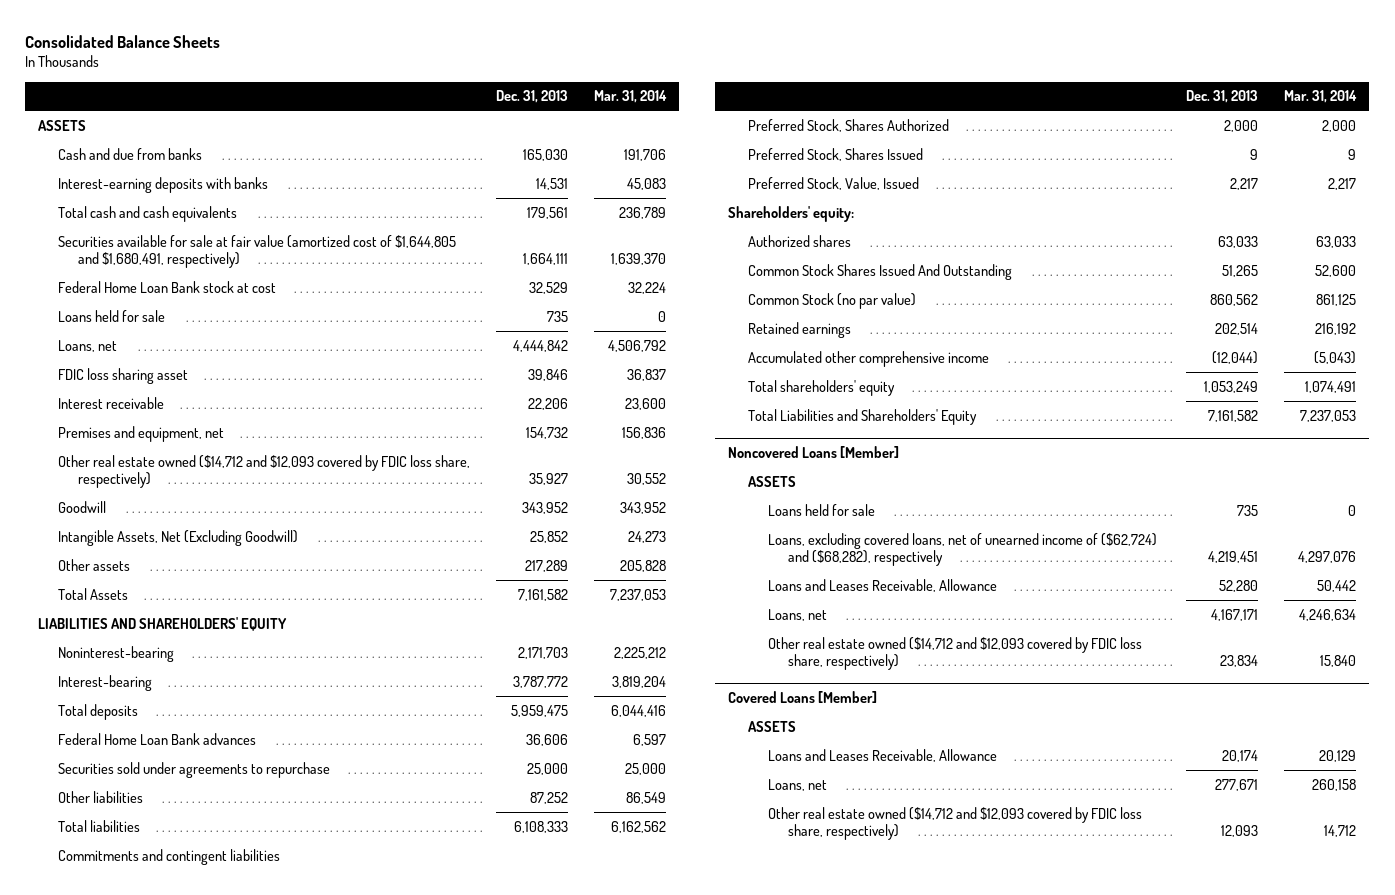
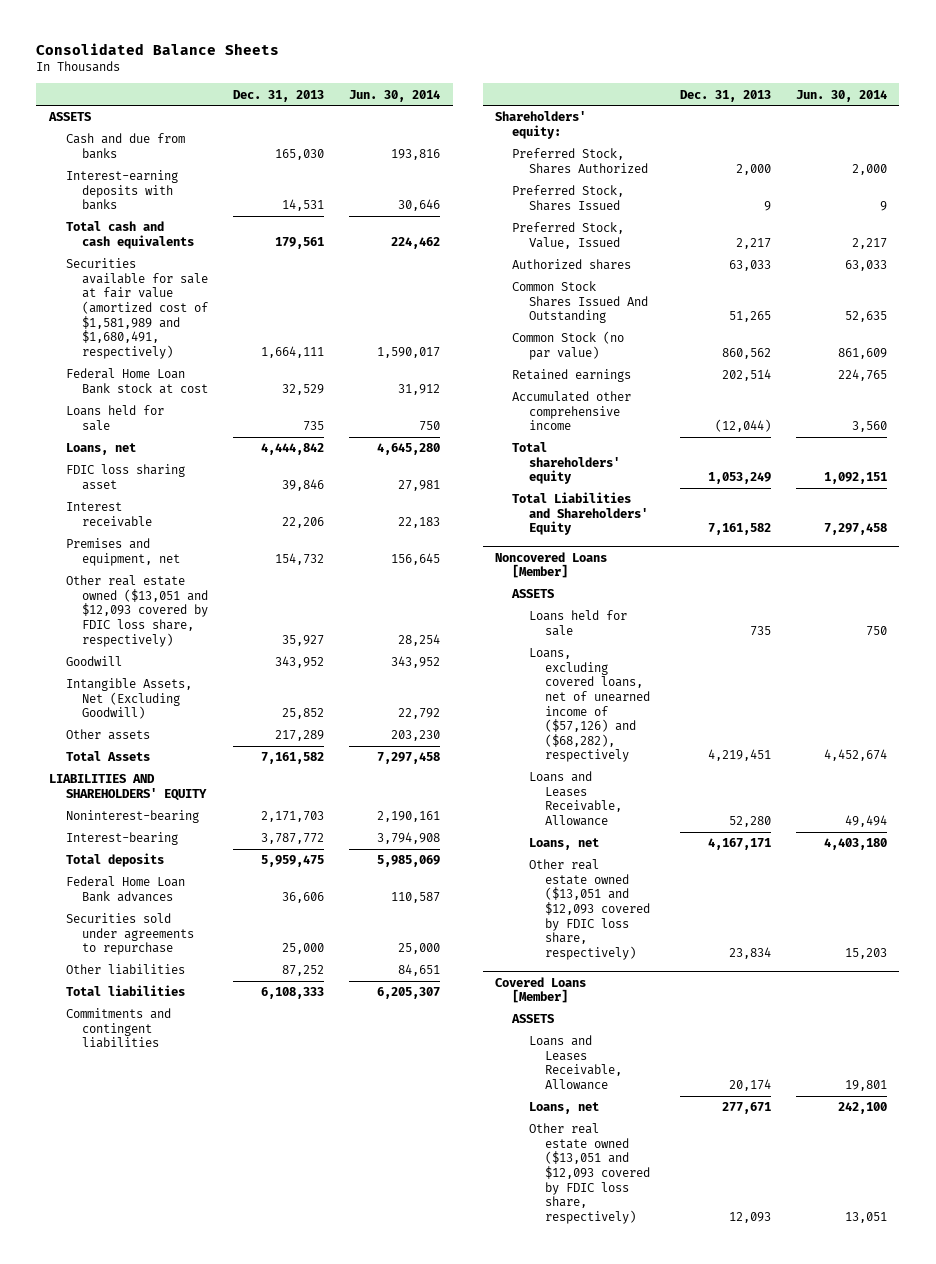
- | Dec. 31, 2013 | Mar. 31, 2014
+ | Dec. 31, 2013 | Jun. 30, 2014
- Securities available for sale at fair value (amortized cost of $1,644,805 and $1,680,491, respectively) | 1,664,111 | 1,639,370
+ Securities available for sale at fair value (amortized cost of $1,581,989 and $1,680,491, respectively) | 1,664,111 | 1,590,017
- Other real estate owned ($14,712 and $12,093 covered by FDIC loss share, respectively) | 35,927 | 30,552
+ Other real estate owned ($13,051 and $12,093 covered by FDIC loss share, respectively) | 35,927 | 28,254
moved up: Shareholders' equity:
@ Noncovered Loans [Member]
- Loans, excluding covered loans, net of unearned income of ($62,724) and ($68,282), respectively | 4,219,451 | 4,297,076
+ Loans, excluding covered loans, net of unearned income of ($57,126) and ($68,282), respectively | 4,219,451 | 4,452,674
- Other real estate owned ($14,712 and $12,093 covered by FDIC loss share, respectively) | 23,834 | 15,840
+ Other real estate owned ($13,051 and $12,093 covered by FDIC loss share, respectively) | 23,834 | 15,203
@ Covered Loans [Member]
- Other real estate owned ($14,712 and $12,093 covered by FDIC loss share, respectively) | 12,093 | 14,712
+ Other real estate owned ($13,051 and $12,093 covered by FDIC loss share, respectively) | 12,093 | 13,051

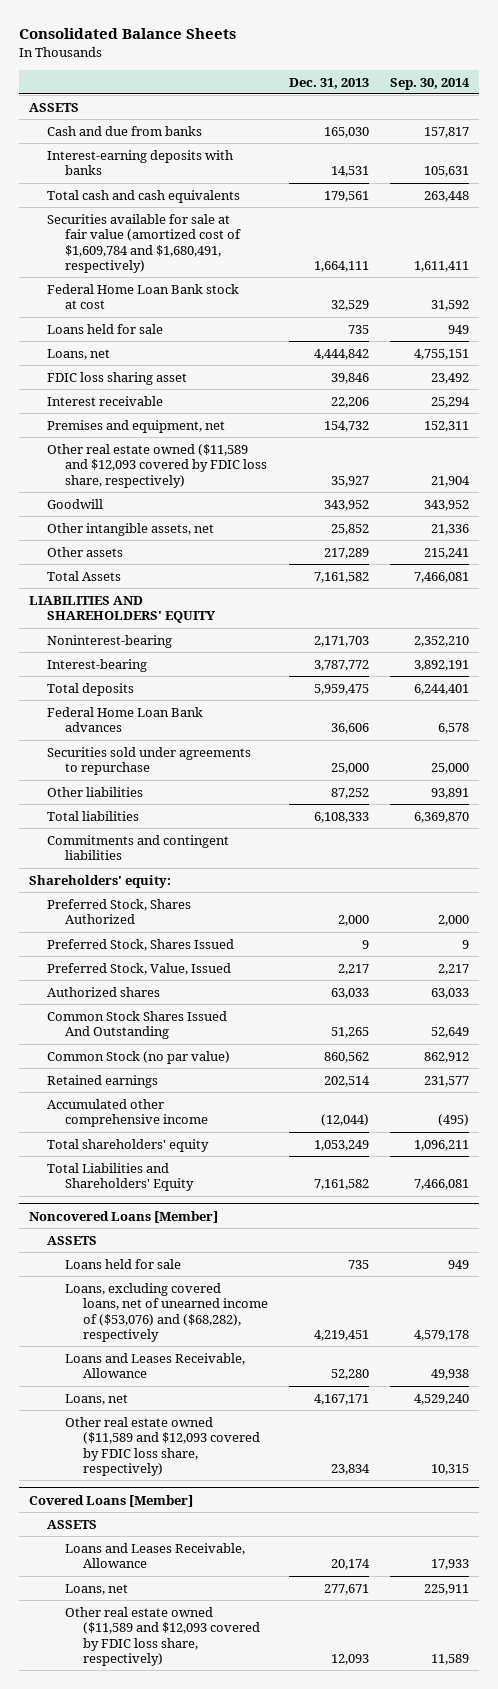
- | Dec. 31, 2013 | Jun. 30, 2014
+ | Dec. 31, 2013 | Sep. 30, 2014
- Securities available for sale at fair value (amortized cost of $1,581,989 and $1,680,491, respectively) | 1,664,111 | 1,590,017
+ Securities available for sale at fair value (amortized cost of $1,609,784 and $1,680,491, respectively) | 1,664,111 | 1,611,411
- Other real estate owned ($13,051 and $12,093 covered by FDIC loss share, respectively) | 35,927 | 28,254
+ Other real estate owned ($11,589 and $12,093 covered by FDIC loss share, respectively) | 35,927 | 21,904
- Intangible Assets, Net (Excluding Goodwill) | 25,852 | 22,792
+ Other intangible assets, net | 25,852 | 21,336
@ Noncovered Loans [Member]
- Loans, excluding covered loans, net of unearned income of ($57,126) and ($68,282), respectively | 4,219,451 | 4,452,674
+ Loans, excluding covered loans, net of unearned income of ($53,076) and ($68,282), respectively | 4,219,451 | 4,579,178
- Other real estate owned ($13,051 and $12,093 covered by FDIC loss share, respectively) | 23,834 | 15,203
+ Other real estate owned ($11,589 and $12,093 covered by FDIC loss share, respectively) | 23,834 | 10,315
@ Covered Loans [Member]
- Other real estate owned ($13,051 and $12,093 covered by FDIC loss share, respectively) | 12,093 | 13,051
+ Other real estate owned ($11,589 and $12,093 covered by FDIC loss share, respectively) | 12,093 | 11,589

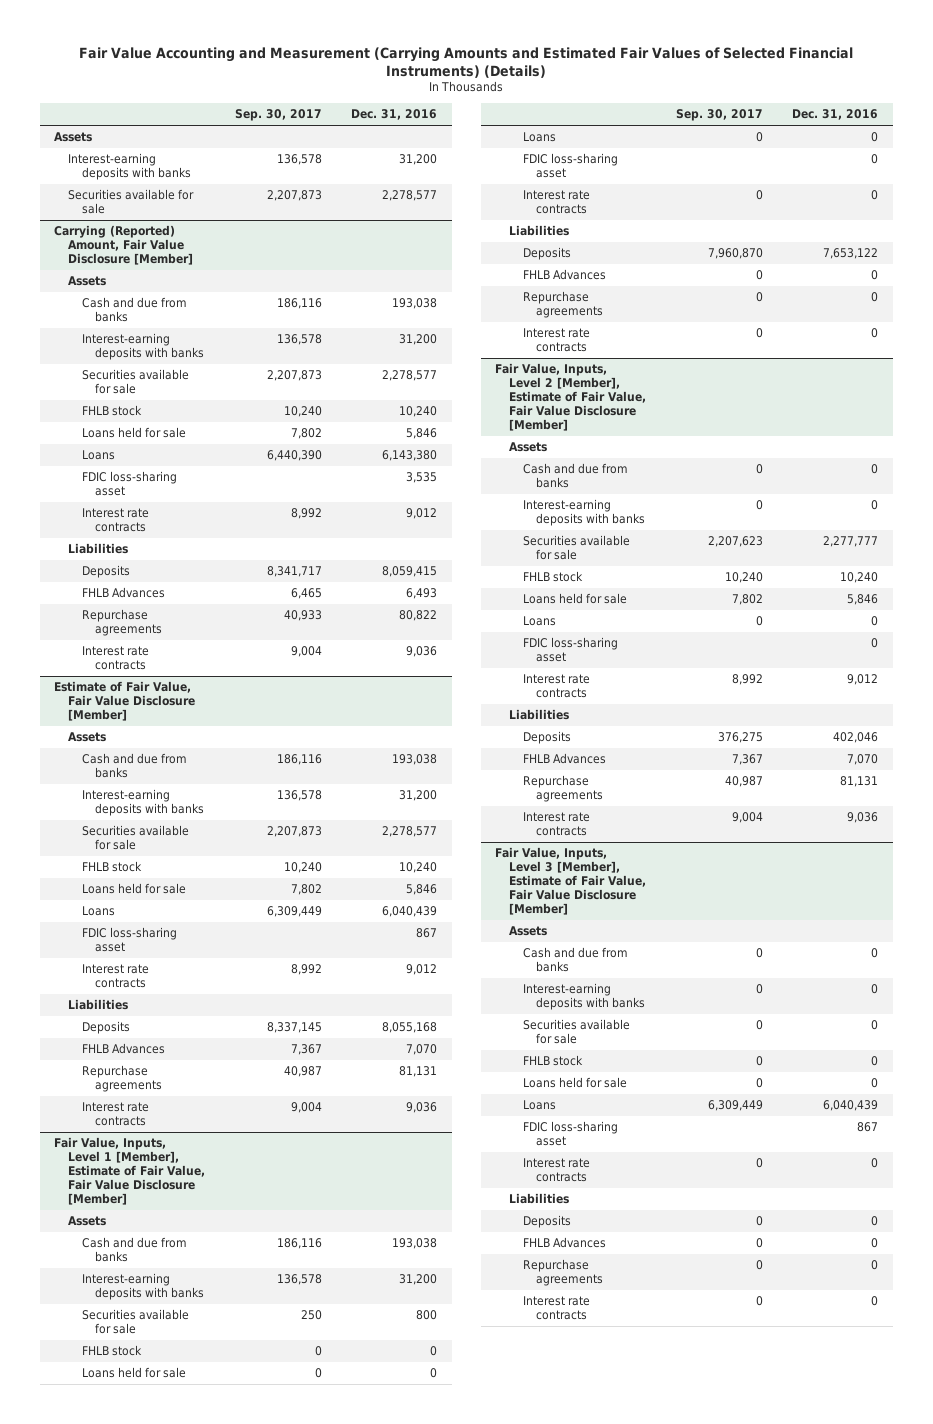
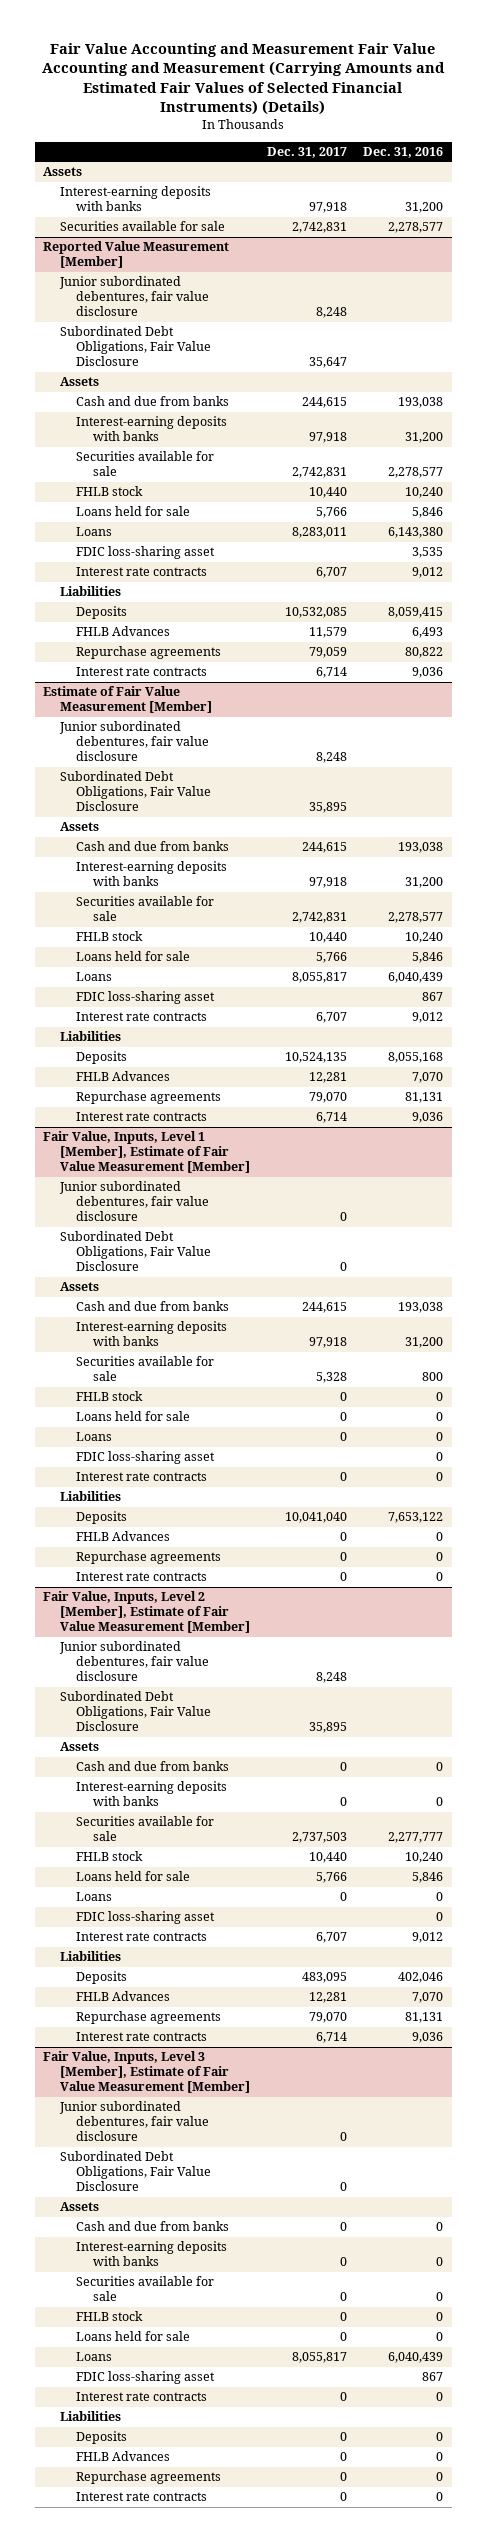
- Fair Value Accounting and Measurement (Carrying Amounts and Estimated Fair Values of Selected Financial Instruments) (Details)
+ Fair Value Accounting and Measurement Fair Value Accounting and Measurement (Carrying Amounts and Estimated Fair Values of Selected Financial Instruments) (Details)
- | Sep. 30, 2017 | Dec. 31, 2016
+ | Dec. 31, 2017 | Dec. 31, 2016
- Carrying (Reported) Amount, Fair Value Disclosure [Member]
+ Reported Value Measurement [Member]
+ Junior subordinated debentures, fair value disclosure | 8,248 |
+ Subordinated Debt Obligations, Fair Value Disclosure | 35,647 |
- Estimate of Fair Value, Fair Value Disclosure [Member]
+ Estimate of Fair Value Measurement [Member]
+ Junior subordinated debentures, fair value disclosure | 8,248 |
+ Subordinated Debt Obligations, Fair Value Disclosure | 35,895 |
- Fair Value, Inputs, Level 1 [Member], Estimate of Fair Value, Fair Value Disclosure [Member]
+ Fair Value, Inputs, Level 1 [Member], Estimate of Fair Value Measurement [Member]
+ Junior subordinated debentures, fair value disclosure | 0 |
+ Subordinated Debt Obligations, Fair Value Disclosure | 0 |
- Fair Value, Inputs, Level 2 [Member], Estimate of Fair Value, Fair Value Disclosure [Member]
+ Fair Value, Inputs, Level 2 [Member], Estimate of Fair Value Measurement [Member]
+ Junior subordinated debentures, fair value disclosure | 8,248 |
+ Subordinated Debt Obligations, Fair Value Disclosure | 35,895 |
- Fair Value, Inputs, Level 3 [Member], Estimate of Fair Value, Fair Value Disclosure [Member]
+ Fair Value, Inputs, Level 3 [Member], Estimate of Fair Value Measurement [Member]
+ Junior subordinated debentures, fair value disclosure | 0 |
+ Subordinated Debt Obligations, Fair Value Disclosure | 0 |

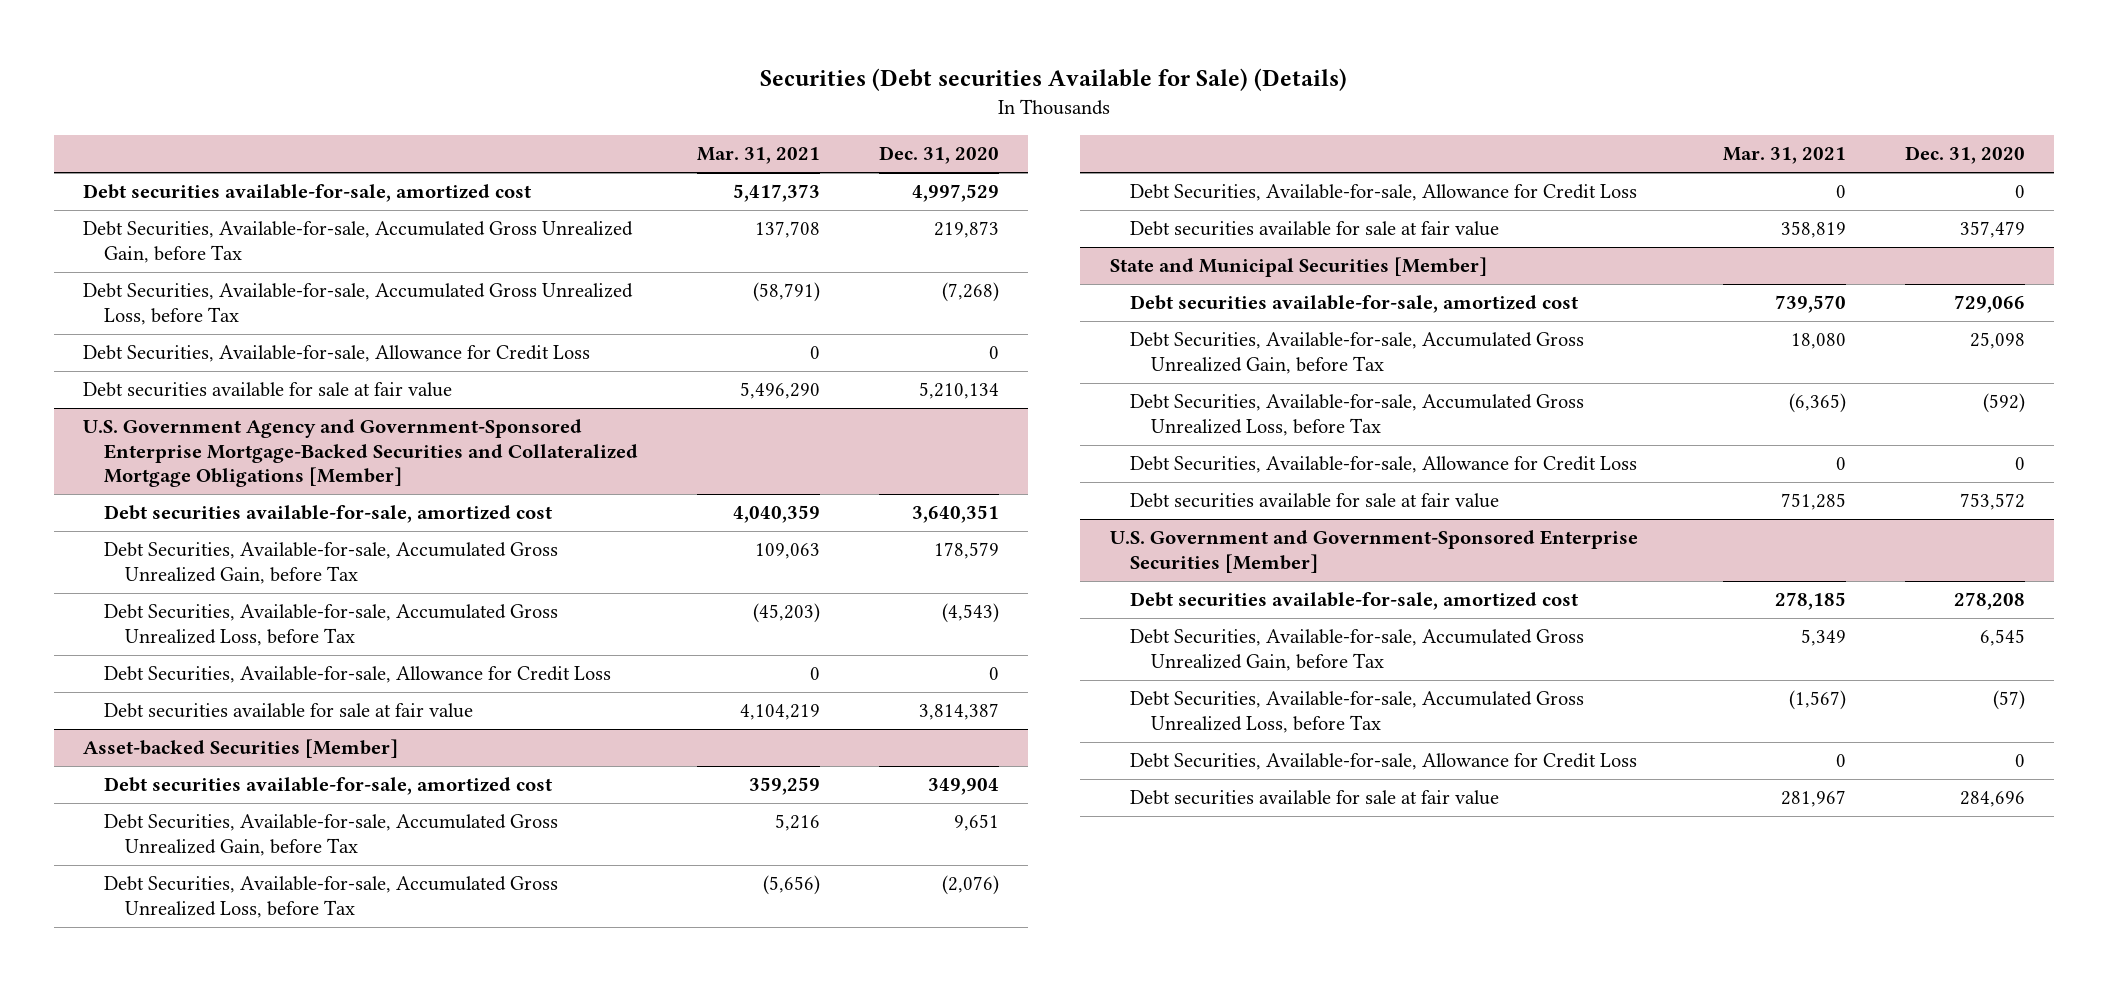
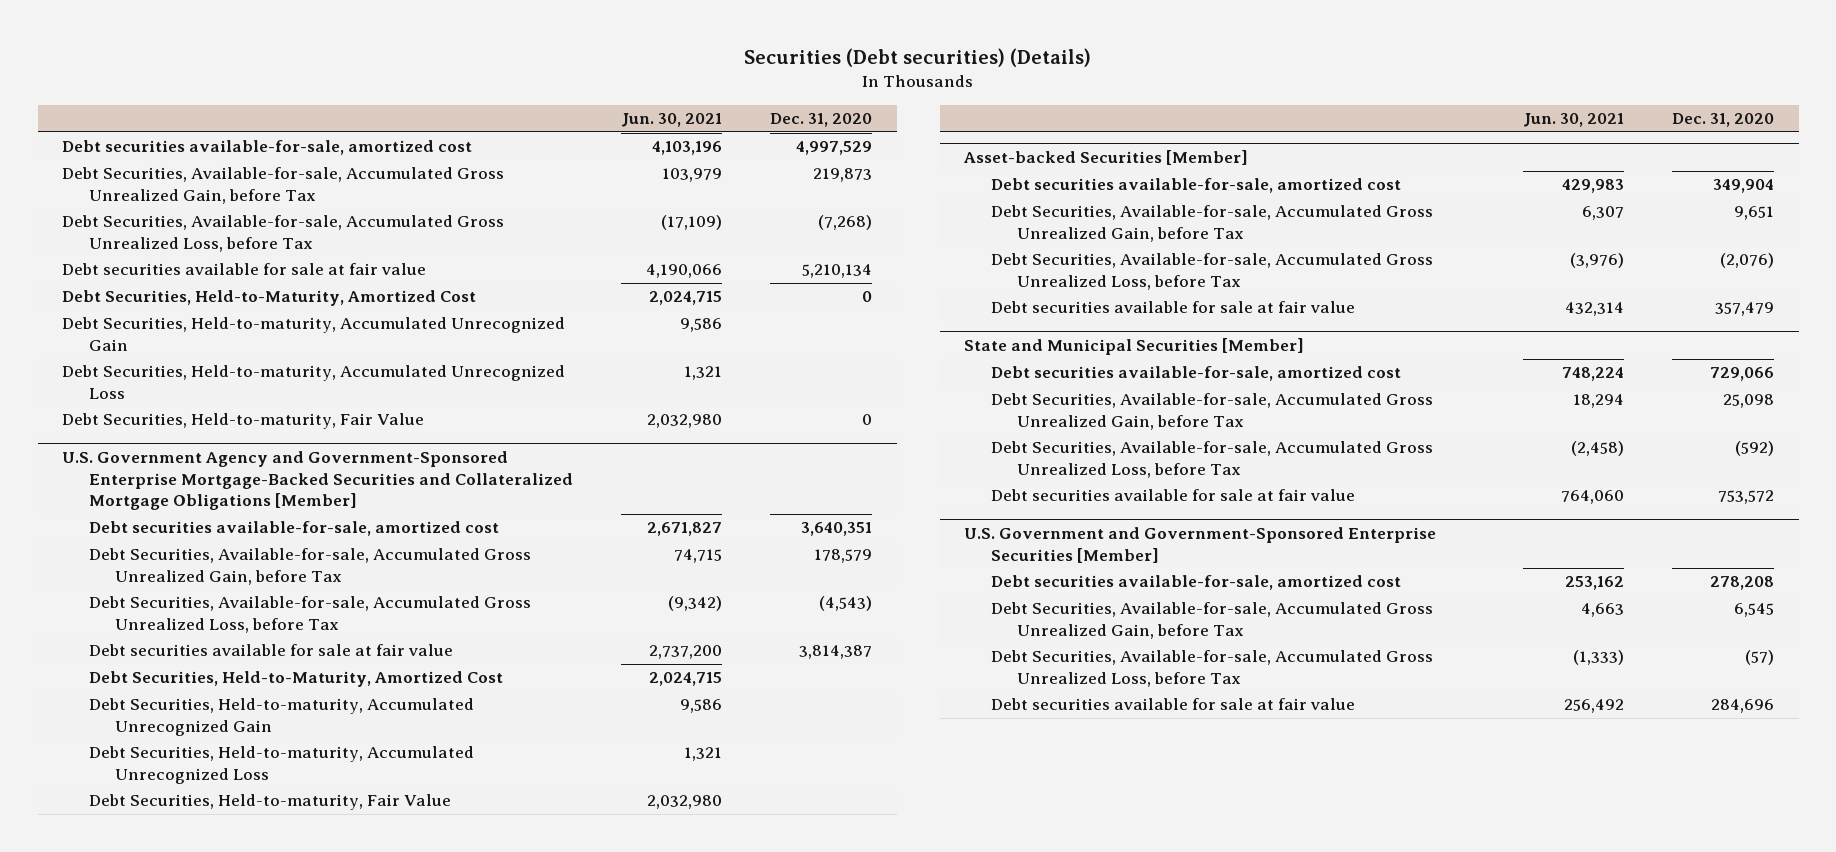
- Securities (Debt securities Available for Sale) (Details)
+ Securities (Debt securities) (Details)
- | Mar. 31, 2021 | Dec. 31, 2020
+ | Jun. 30, 2021 | Dec. 31, 2020
- Debt Securities, Available-for-sale, Allowance for Credit Loss | 0 | 0
+ Debt Securities, Held-to-Maturity, Amortized Cost | 2,024,715 | 0
+ Debt Securities, Held-to-maturity, Accumulated Unrecognized Gain | 9,586 |
+ Debt Securities, Held-to-maturity, Accumulated Unrecognized Loss | 1,321 |
+ Debt Securities, Held-to-maturity, Fair Value | 2,032,980 | 0
@ U.S. Government Agency and Government-Sponsored Enterprise Mortgage-Backed Securities and Collateralized Mortgage Obligations [Member]
- Debt Securities, Available-for-sale, Allowance for Credit Loss | 0 | 0
+ Debt Securities, Held-to-Maturity, Amortized Cost | 2,024,715 |
+ Debt Securities, Held-to-maturity, Accumulated Unrecognized Gain | 9,586 |
+ Debt Securities, Held-to-maturity, Accumulated Unrecognized Loss | 1,321 |
+ Debt Securities, Held-to-maturity, Fair Value | 2,032,980 |
@ Asset-backed Securities [Member]
- Debt Securities, Available-for-sale, Allowance for Credit Loss | 0 | 0
@ State and Municipal Securities [Member]
- Debt Securities, Available-for-sale, Allowance for Credit Loss | 0 | 0
@ U.S. Government and Government-Sponsored Enterprise Securities [Member]
- Debt Securities, Available-for-sale, Allowance for Credit Loss | 0 | 0

